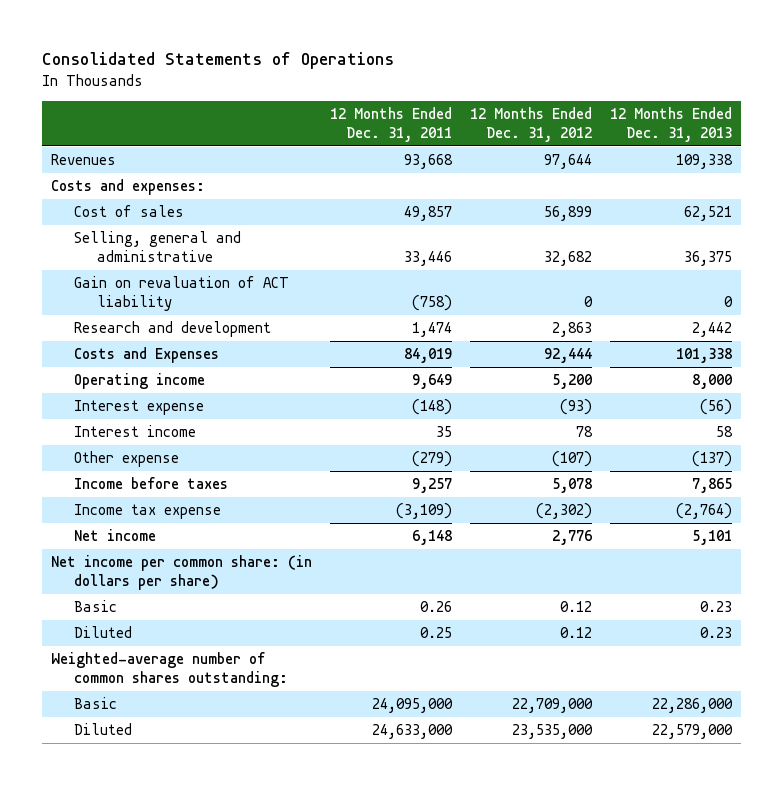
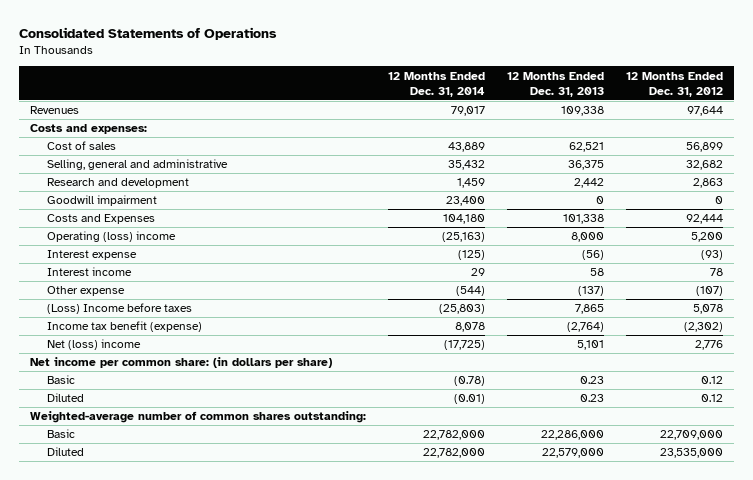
- | 12 Months Ended Dec. 31, 2011 | 12 Months Ended Dec. 31, 2012 | 12 Months Ended Dec. 31, 2013
+ | 12 Months Ended Dec. 31, 2014 | 12 Months Ended Dec. 31, 2013 | 12 Months Ended Dec. 31, 2012
- Gain on revaluation of ACT liability | (758) | 0 | 0
+ Goodwill impairment | 23,400 | 0 | 0
- Operating income | 9,649 | 5,200 | 8,000
+ Operating (loss) income | (25,163) | 8,000 | 5,200
- Income before taxes | 9,257 | 5,078 | 7,865
- Income tax expense | (3,109) | (2,302) | (2,764)
- Net income | 6,148 | 2,776 | 5,101
+ (Loss) Income before taxes | (25,803) | 7,865 | 5,078
+ Income tax benefit (expense) | 8,078 | (2,764) | (2,302)
+ Net (loss) income | (17,725) | 5,101 | 2,776

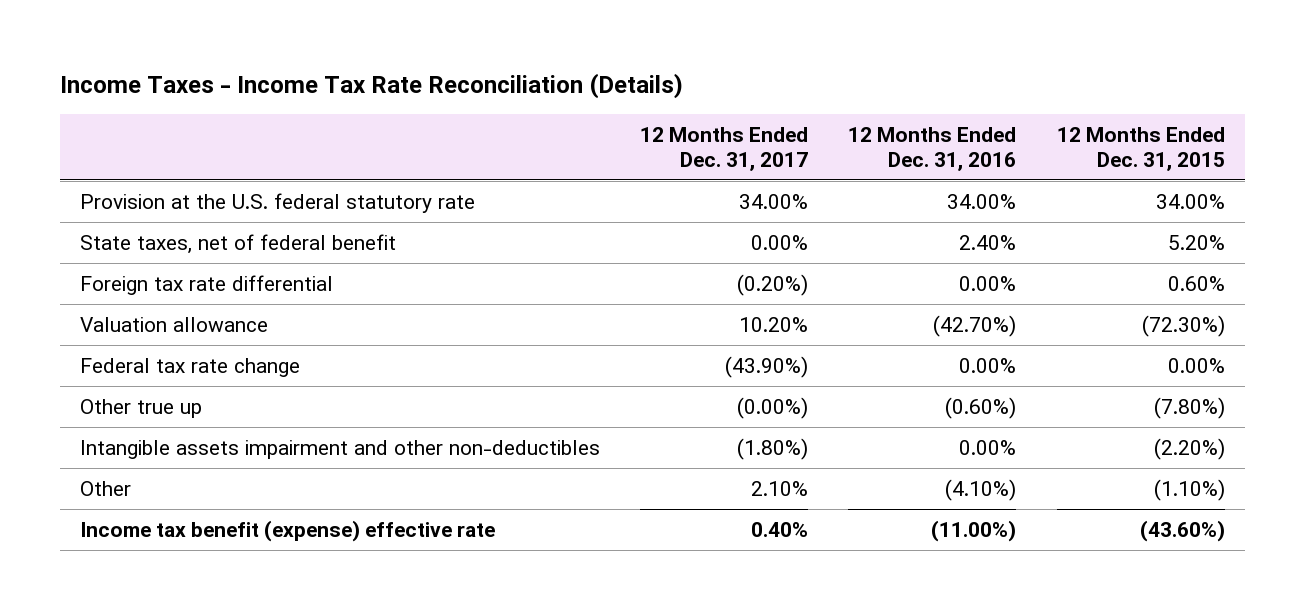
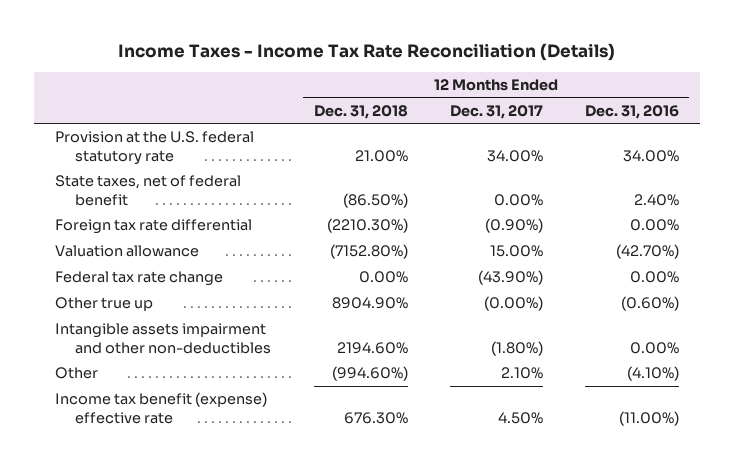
- | 12 Months Ended Dec. 31, 2017 | 12 Months Ended Dec. 31, 2016 | 12 Months Ended Dec. 31, 2015
+ | 12 Months Ended Dec. 31, 2018 | 12 Months Ended Dec. 31, 2017 | 12 Months Ended Dec. 31, 2016
- Foreign tax rate differential | (0.20%) | 0.00% | 0.60%
- Valuation allowance | 10.20% | (42.70%) | (72.30%)
+ Foreign tax rate differential | (2210.30%) | (0.90%) | 0.00%
+ Valuation allowance | (7152.80%) | 15.00% | (42.70%)
- Income tax benefit (expense) effective rate | 0.40% | (11.00%) | (43.60%)
+ Income tax benefit (expense) effective rate | 676.30% | 4.50% | (11.00%)

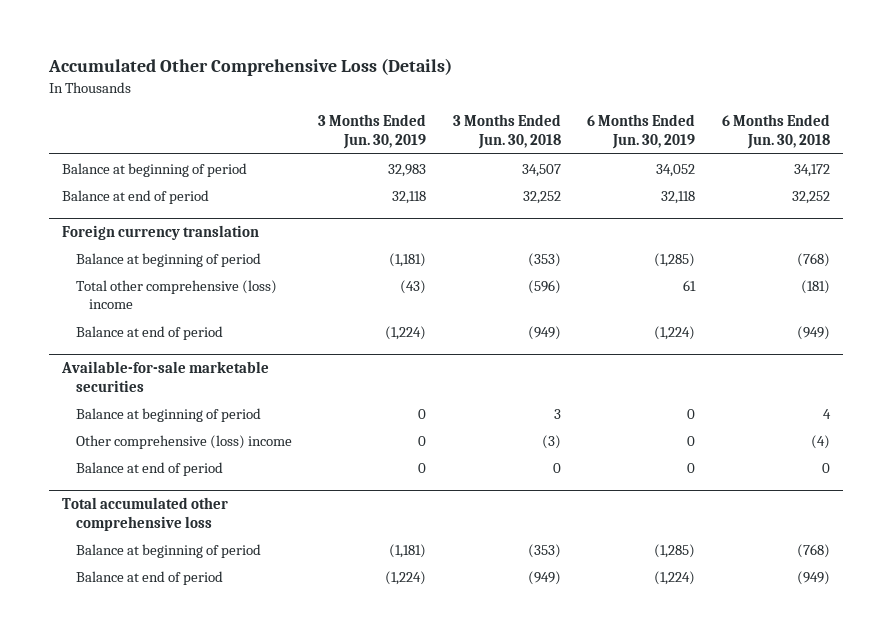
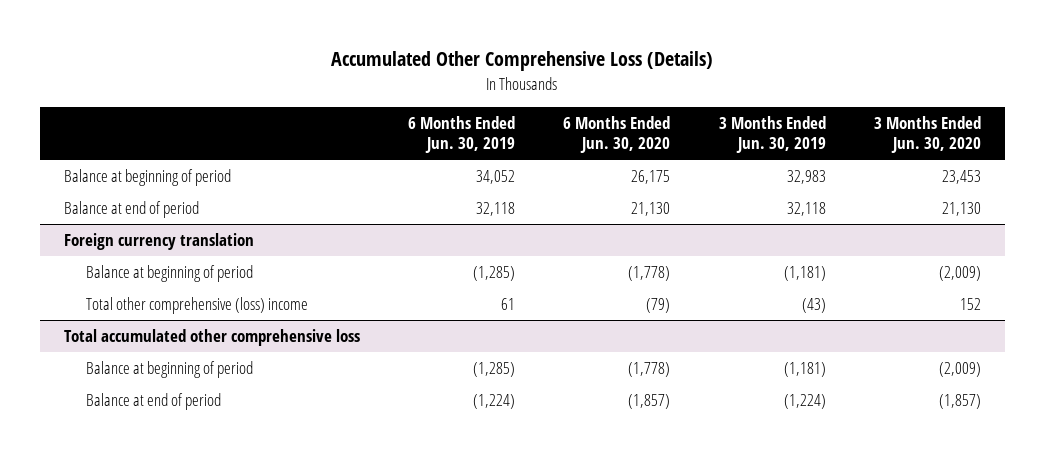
- | 3 Months Ended Jun. 30, 2019 | 3 Months Ended Jun. 30, 2018 | 6 Months Ended Jun. 30, 2019 | 6 Months Ended Jun. 30, 2018
+ | 6 Months Ended Jun. 30, 2019 | 6 Months Ended Jun. 30, 2020 | 3 Months Ended Jun. 30, 2019 | 3 Months Ended Jun. 30, 2020
@ Foreign currency translation
- Balance at end of period | (1,224) | (949) | (1,224) | (949)
- Available-for-sale marketable securities
- Balance at beginning of period | 0 | 3 | 0 | 4
- Other comprehensive (loss) income | 0 | (3) | 0 | (4)
- Balance at end of period | 0 | 0 | 0 | 0

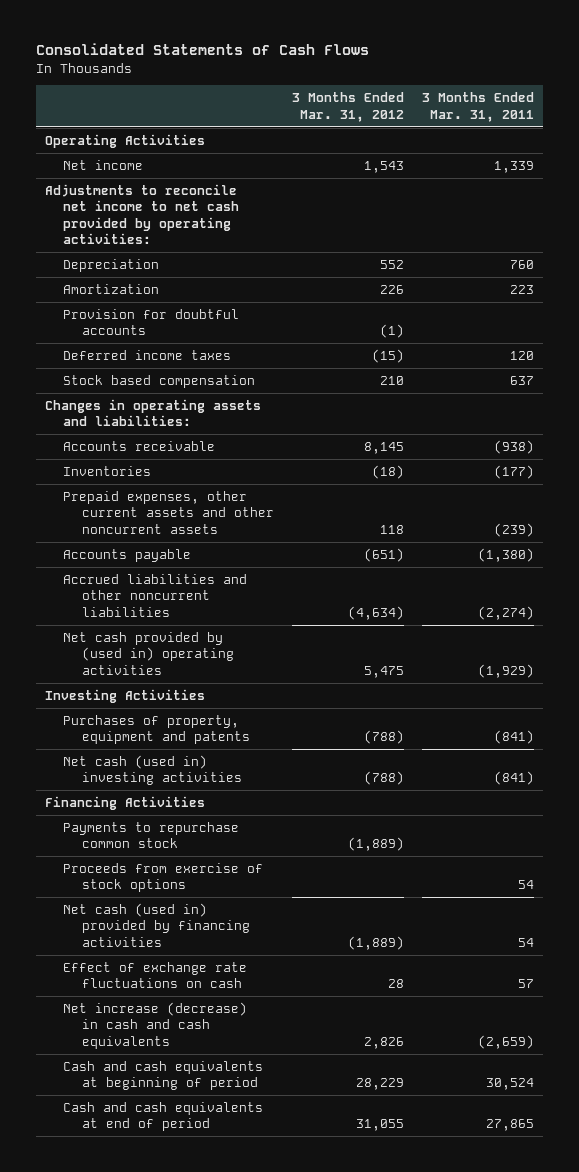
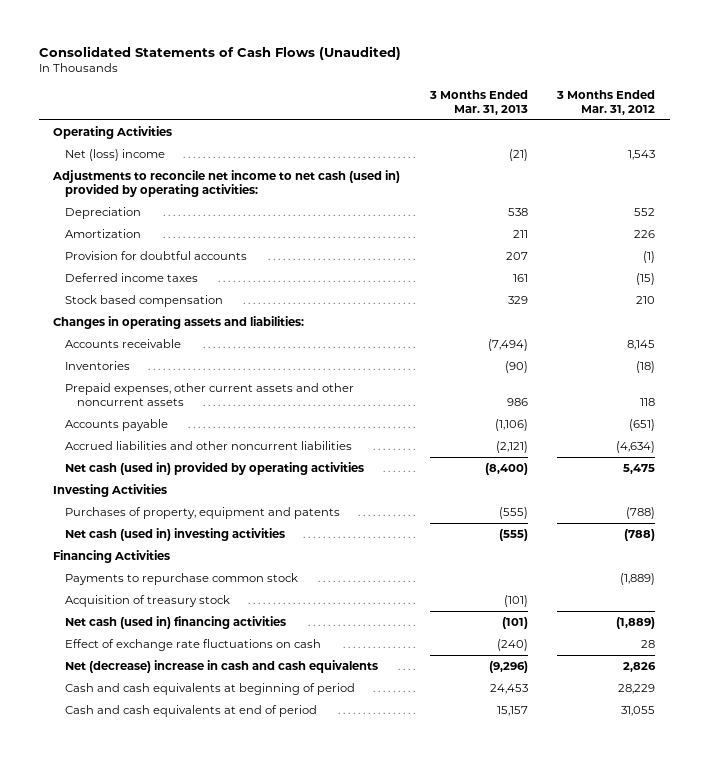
- Consolidated Statements of Cash Flows
+ Consolidated Statements of Cash Flows (Unaudited)
- | 3 Months Ended Mar. 31, 2012 | 3 Months Ended Mar. 31, 2011
+ | 3 Months Ended Mar. 31, 2013 | 3 Months Ended Mar. 31, 2012
- Net income | 1,543 | 1,339
- Adjustments to reconcile net income to net cash provided by operating activities:
+ Net (loss) income | (21) | 1,543
+ Adjustments to reconcile net income to net cash (used in) provided by operating activities:
- Net cash provided by (used in) operating activities | 5,475 | (1,929)
+ Net cash (used in) provided by operating activities | (8,400) | 5,475
- Proceeds from exercise of stock options | | 54
- Net cash (used in) provided by financing activities | (1,889) | 54
+ Acquisition of treasury stock | (101) |
+ Net cash (used in) financing activities | (101) | (1,889)
- Net increase (decrease) in cash and cash equivalents | 2,826 | (2,659)
+ Net (decrease) increase in cash and cash equivalents | (9,296) | 2,826

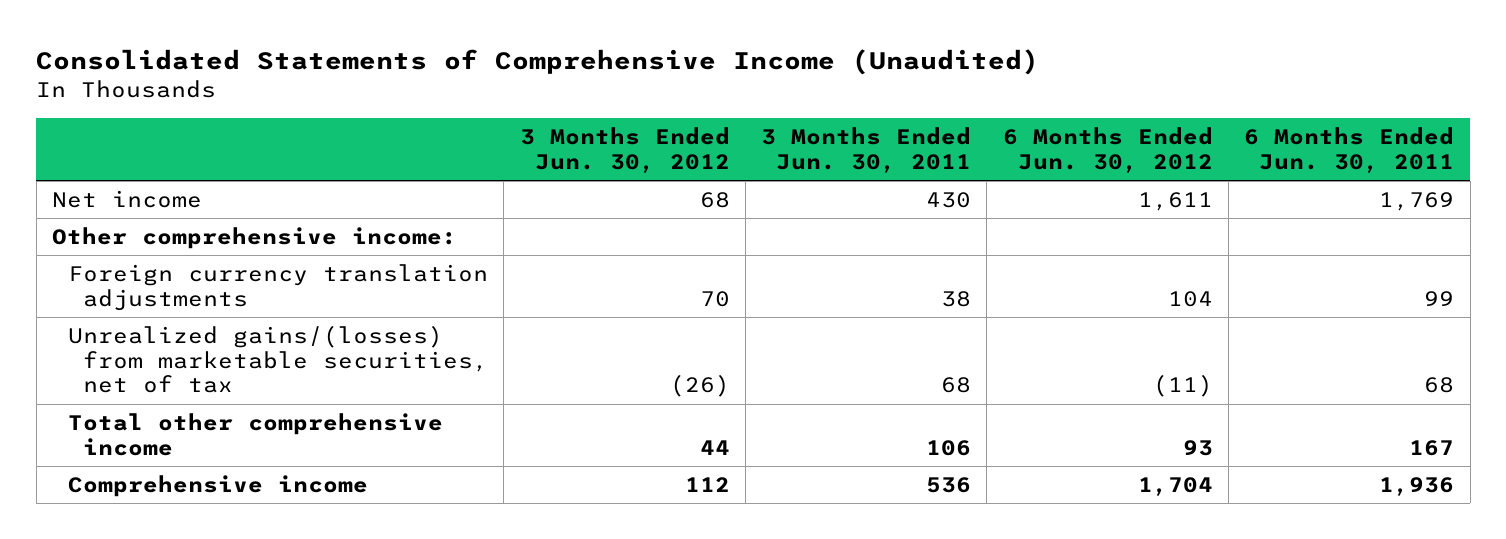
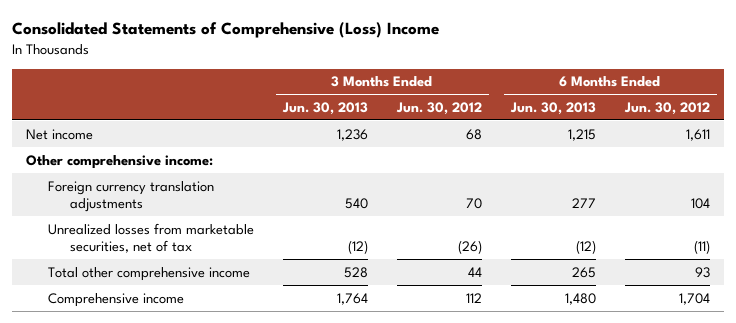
- Consolidated Statements of Comprehensive Income (Unaudited)
+ Consolidated Statements of Comprehensive (Loss) Income
- | 3 Months Ended Jun. 30, 2012 | 3 Months Ended Jun. 30, 2011 | 6 Months Ended Jun. 30, 2012 | 6 Months Ended Jun. 30, 2011
+ | 3 Months Ended Jun. 30, 2013 | 3 Months Ended Jun. 30, 2012 | 6 Months Ended Jun. 30, 2013 | 6 Months Ended Jun. 30, 2012
- Unrealized gains/(losses) from marketable securities, net of tax | (26) | 68 | (11) | 68
+ Unrealized losses from marketable securities, net of tax | (12) | (26) | (12) | (11)

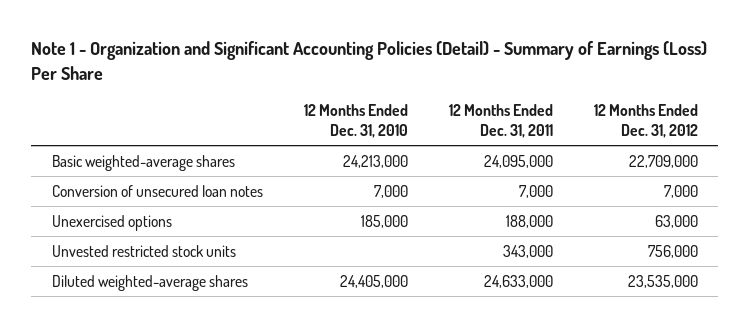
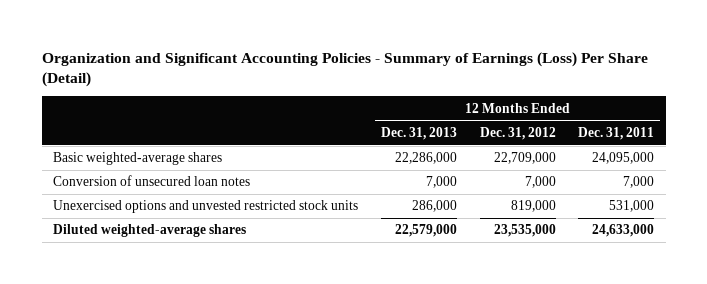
- Note 1 - Organization and Significant Accounting Policies (Detail) - Summary of Earnings (Loss) Per Share
+ Organization and Significant Accounting Policies - Summary of Earnings (Loss) Per Share (Detail)
- | 12 Months Ended Dec. 31, 2010 | 12 Months Ended Dec. 31, 2011 | 12 Months Ended Dec. 31, 2012
+ | 12 Months Ended Dec. 31, 2013 | 12 Months Ended Dec. 31, 2012 | 12 Months Ended Dec. 31, 2011
- Unexercised options | 185,000 | 188,000 | 63,000
- Unvested restricted stock units | | 343,000 | 756,000
+ Unexercised options and unvested restricted stock units | 286,000 | 819,000 | 531,000

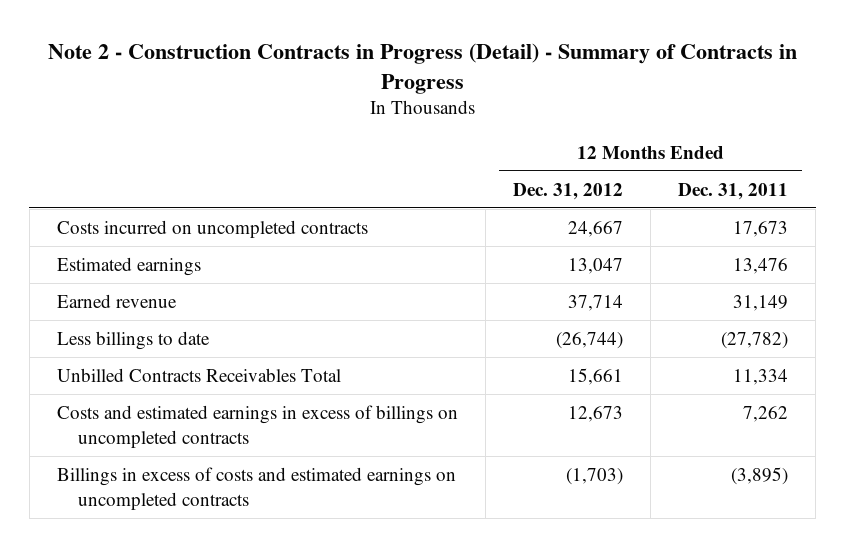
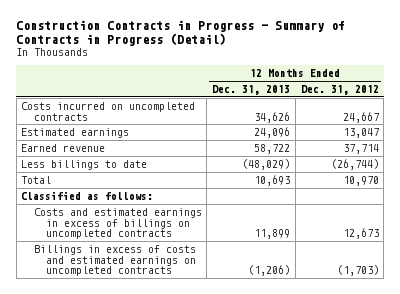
- Note 2 - Construction Contracts in Progress (Detail) - Summary of Contracts in Progress
+ Construction Contracts in Progress - Summary of Contracts in Progress (Detail)
- | 12 Months Ended Dec. 31, 2012 | 12 Months Ended Dec. 31, 2011
+ | 12 Months Ended Dec. 31, 2013 | 12 Months Ended Dec. 31, 2012
- Unbilled Contracts Receivables Total | 15,661 | 11,334
+ Total | 10,693 | 10,970
+ Classified as follows:

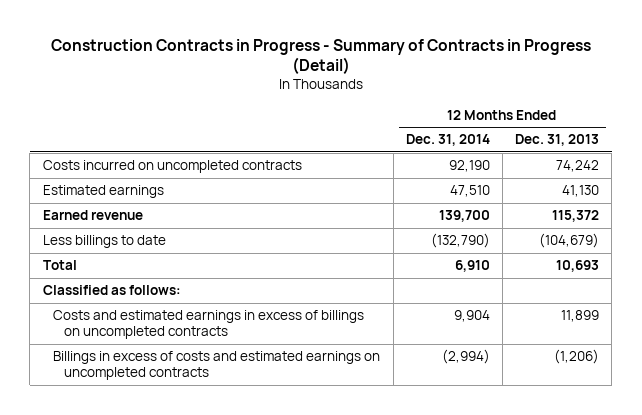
- | 12 Months Ended Dec. 31, 2013 | 12 Months Ended Dec. 31, 2012
+ | 12 Months Ended Dec. 31, 2014 | 12 Months Ended Dec. 31, 2013
- Costs incurred on uncompleted contracts | 34,626 | 24,667
- Estimated earnings | 24,096 | 13,047
- Earned revenue | 58,722 | 37,714
- Less billings to date | (48,029) | (26,744)
+ Costs incurred on uncompleted contracts | 92,190 | 74,242
+ Estimated earnings | 47,510 | 41,130
+ Earned revenue | 139,700 | 115,372
+ Less billings to date | (132,790) | (104,679)

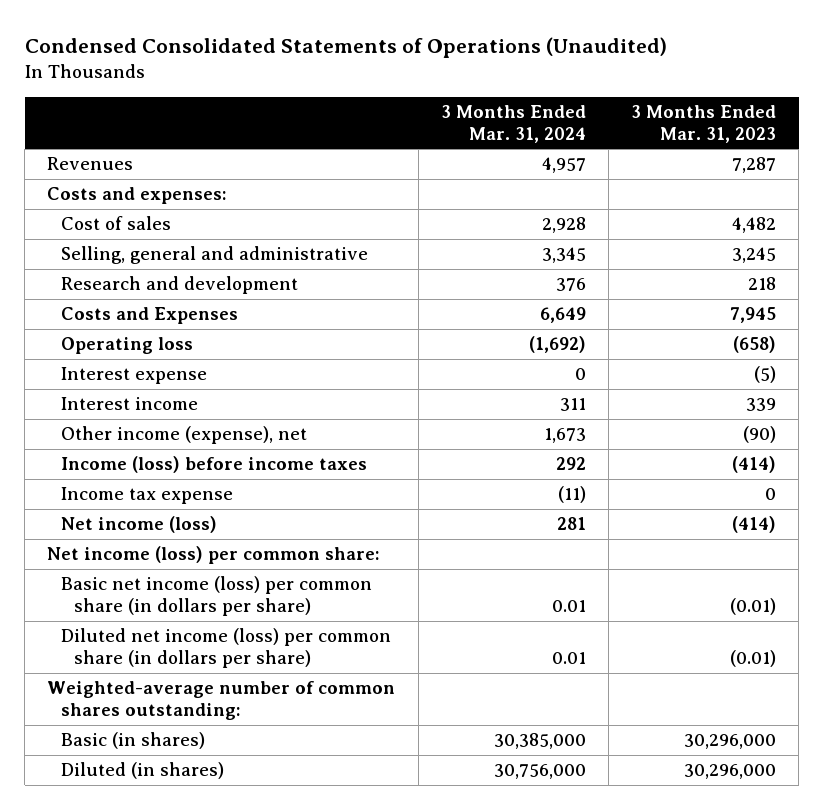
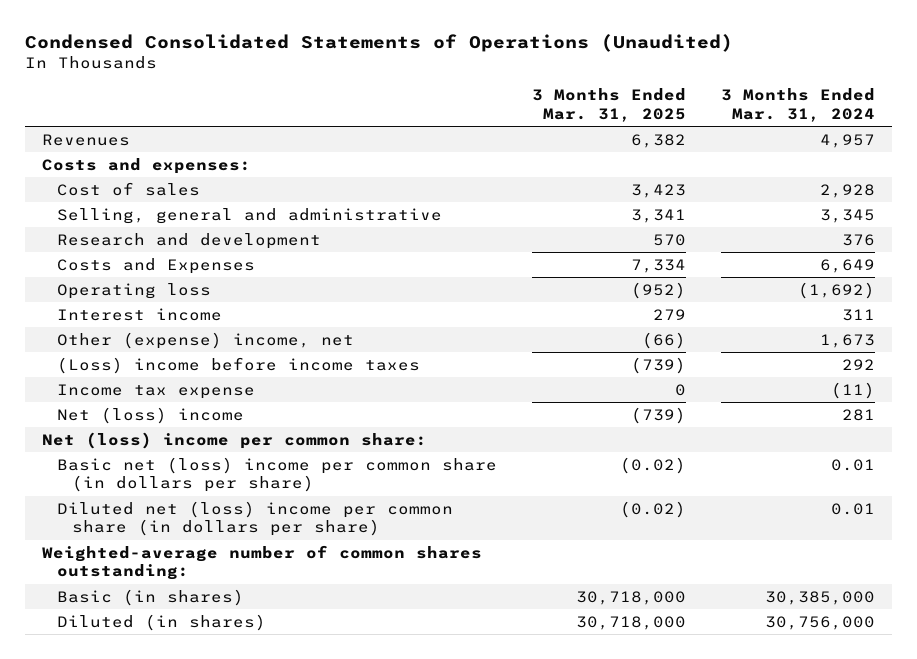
- | 3 Months Ended Mar. 31, 2024 | 3 Months Ended Mar. 31, 2023
+ | 3 Months Ended Mar. 31, 2025 | 3 Months Ended Mar. 31, 2024
- Interest expense | 0 | (5)
- Other income (expense), net | 1,673 | (90)
- Income (loss) before income taxes | 292 | (414)
+ Other (expense) income, net | (66) | 1,673
+ (Loss) income before income taxes | (739) | 292
- Net income (loss) | 281 | (414)
- Net income (loss) per common share:
- Basic net income (loss) per common share (in dollars per share) | 0.01 | (0.01)
- Diluted net income (loss) per common share (in dollars per share) | 0.01 | (0.01)
+ Net (loss) income | (739) | 281
+ Net (loss) income per common share:
+ Basic net (loss) income per common share (in dollars per share) | (0.02) | 0.01
+ Diluted net (loss) income per common share (in dollars per share) | (0.02) | 0.01

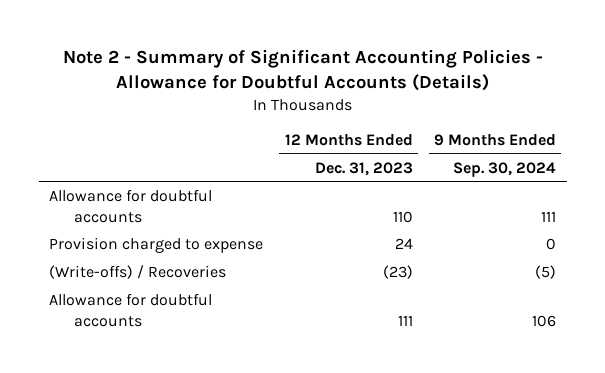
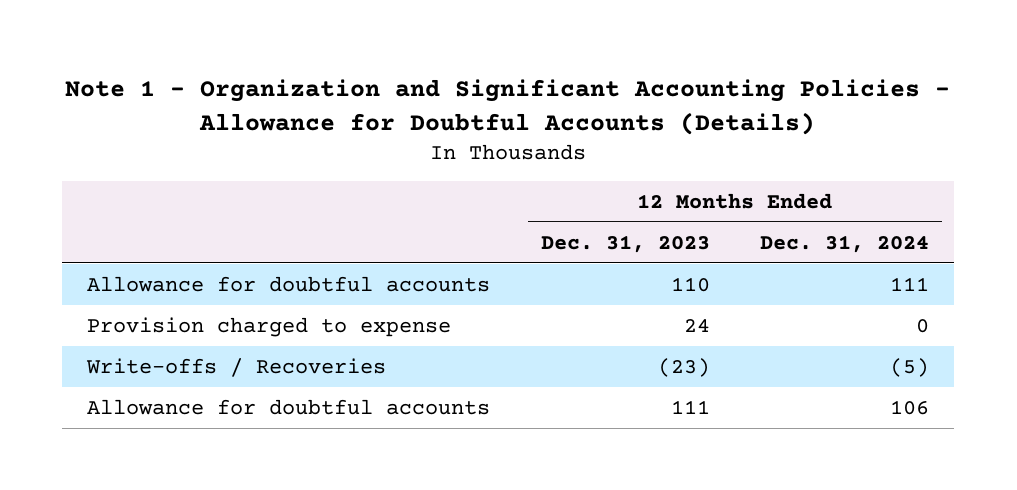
- Note 2 - Summary of Significant Accounting Policies - Allowance for Doubtful Accounts (Details)
+ Note 1 - Organization and Significant Accounting Policies - Allowance for Doubtful Accounts (Details)
- | 12 Months Ended Dec. 31, 2023 | 9 Months Ended Sep. 30, 2024
+ | 12 Months Ended Dec. 31, 2023 | 12 Months Ended Dec. 31, 2024
- (Write-offs) / Recoveries | (23) | (5)
+ Write-offs / Recoveries | (23) | (5)

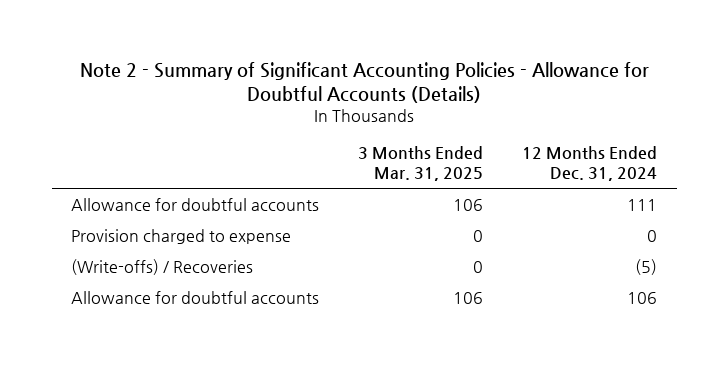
- Note 1 - Organization and Significant Accounting Policies - Allowance for Doubtful Accounts (Details)
+ Note 2 - Summary of Significant Accounting Policies - Allowance for Doubtful Accounts (Details)
- | 12 Months Ended Dec. 31, 2023 | 12 Months Ended Dec. 31, 2024
+ | 3 Months Ended Mar. 31, 2025 | 12 Months Ended Dec. 31, 2024
- Write-offs / Recoveries | (23) | (5)
+ (Write-offs) / Recoveries | 0 | (5)

